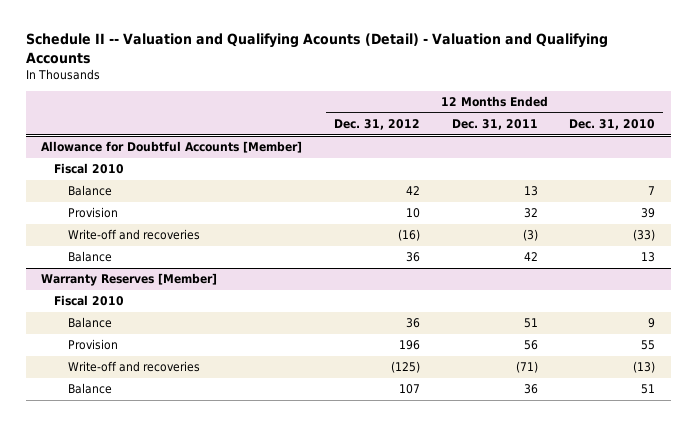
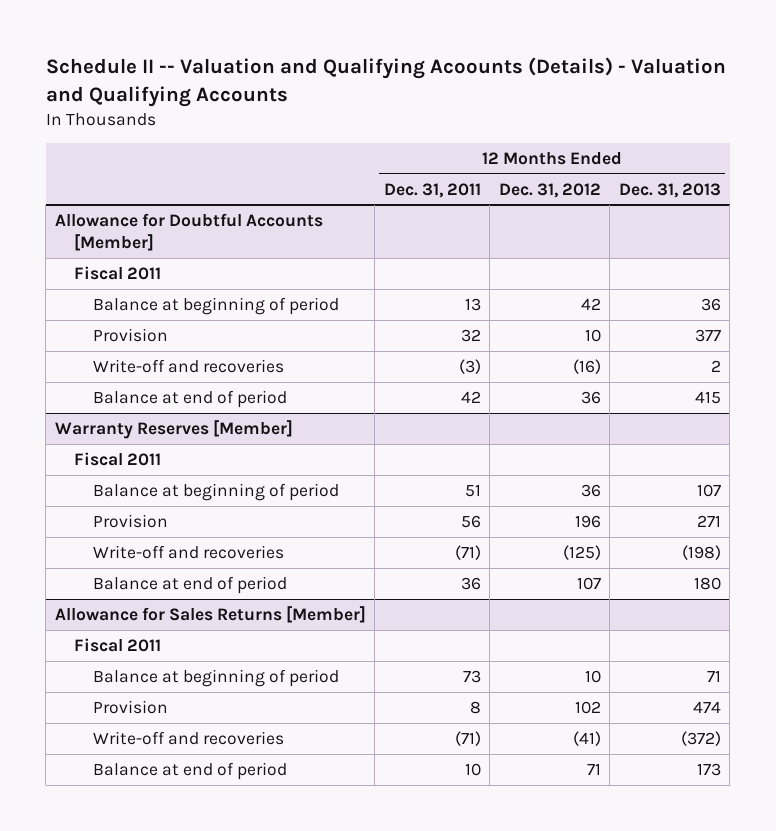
- Schedule II -- Valuation and Qualifying Acounts (Detail) - Valuation and Qualifying Accounts
+ Schedule II -- Valuation and Qualifying Acoounts (Details) - Valuation and Qualifying Accounts
- | 12 Months Ended Dec. 31, 2012 | 12 Months Ended Dec. 31, 2011 | 12 Months Ended Dec. 31, 2010
+ | 12 Months Ended Dec. 31, 2011 | 12 Months Ended Dec. 31, 2012 | 12 Months Ended Dec. 31, 2013
@ Allowance for Doubtful Accounts [Member]
- Fiscal 2010
- Balance | 42 | 13 | 7
+ Fiscal 2011
+ Balance at beginning of period | 13 | 42 | 36
- Balance | 36 | 42 | 13
+ Balance at end of period | 42 | 36 | 415
@ Warranty Reserves [Member]
- Fiscal 2010
- Balance | 36 | 51 | 9
+ Fiscal 2011
+ Balance at beginning of period | 51 | 36 | 107
- Balance | 107 | 36 | 51
+ Balance at end of period | 36 | 107 | 180
+ Allowance for Sales Returns [Member]
+ Fiscal 2011
+ Balance at beginning of period | 73 | 10 | 71
+ Provision | 8 | 102 | 474
+ Write-off and recoveries | (71) | (41) | (372)
+ Balance at end of period | 10 | 71 | 173

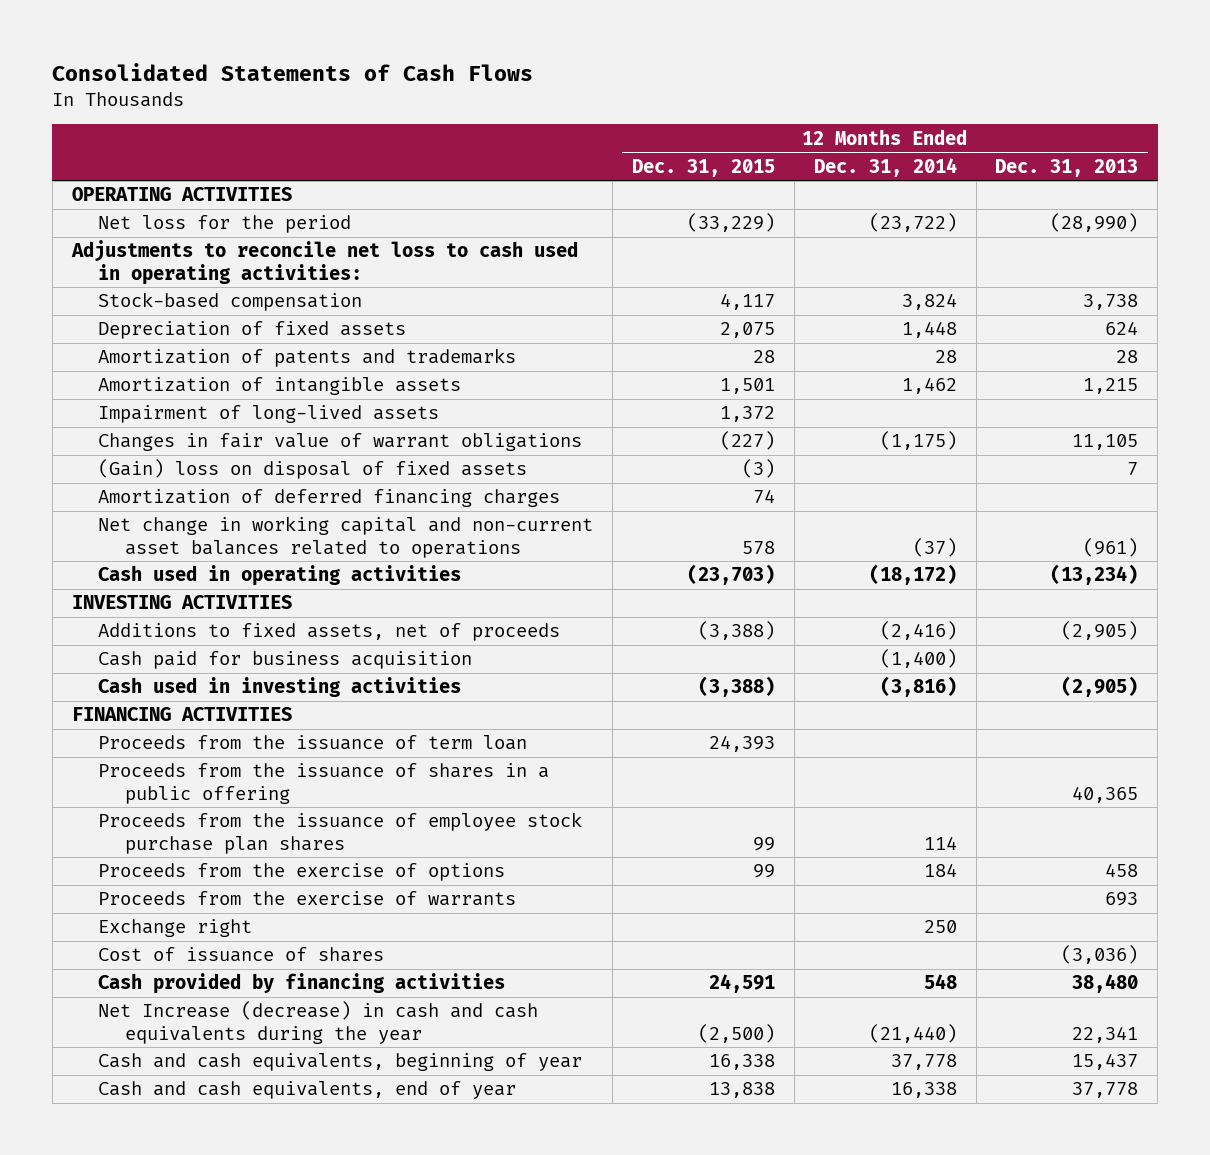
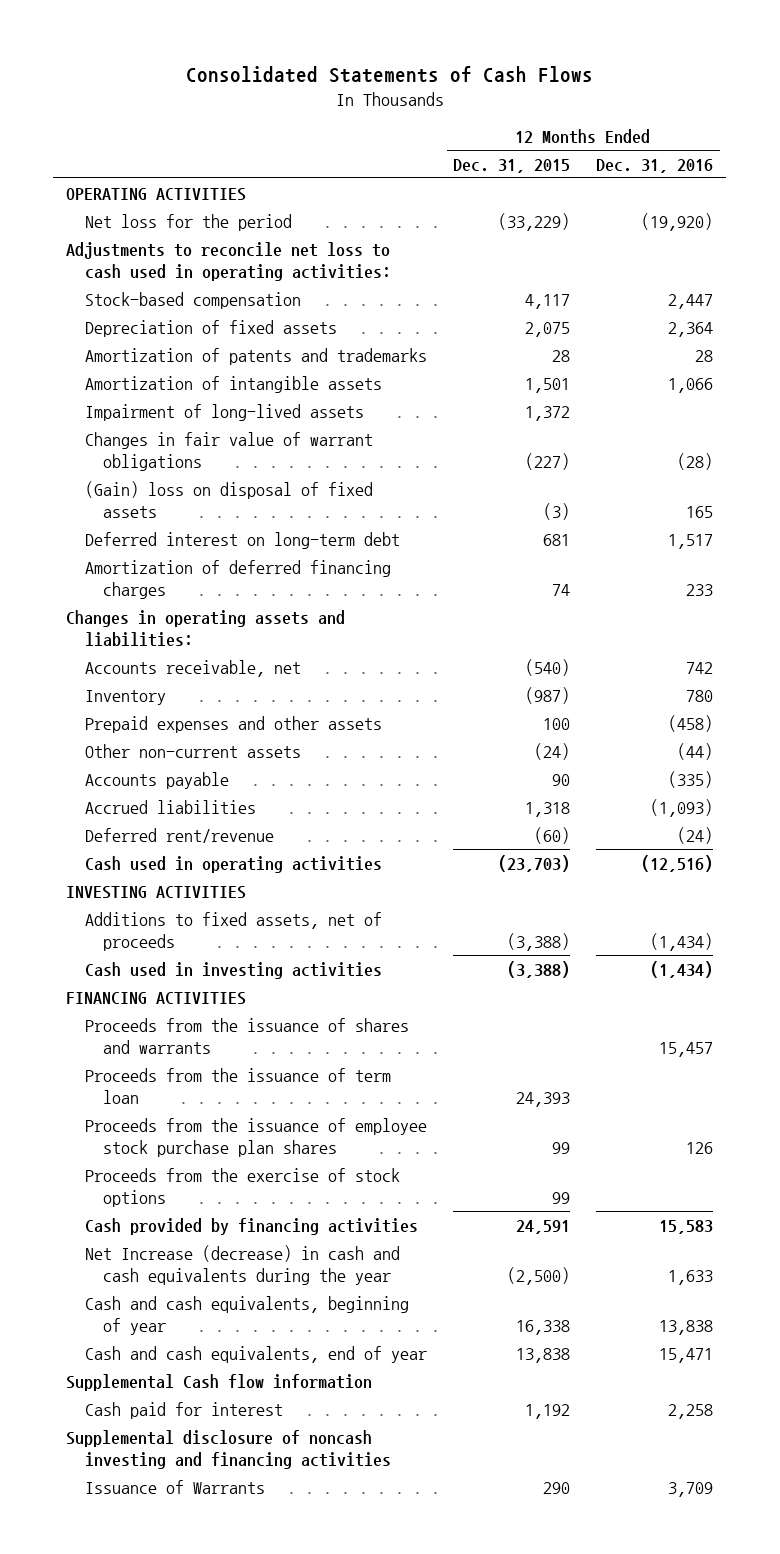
- | 12 Months Ended Dec. 31, 2015 | 12 Months Ended Dec. 31, 2014 | 12 Months Ended Dec. 31, 2013
+ | 12 Months Ended Dec. 31, 2015 | 12 Months Ended Dec. 31, 2016
+ Deferred interest on long-term debt | 681 | 1,517
- Net change in working capital and non-current asset balances related to operations | 578 | (37) | (961)
+ Changes in operating assets and liabilities:
+ Accounts receivable, net | (540) | 742
+ Inventory | (987) | 780
+ Prepaid expenses and other assets | 100 | (458)
+ Other non-current assets | (24) | (44)
+ Accounts payable | 90 | (335)
+ Accrued liabilities | 1,318 | (1,093)
+ Deferred rent/revenue | (60) | (24)
- Cash paid for business acquisition | | (1,400) |
+ Proceeds from the issuance of shares and warrants | | 15,457
- Proceeds from the issuance of shares in a public offering | | | 40,365
- Proceeds from the exercise of options | 99 | 184 | 458
- Proceeds from the exercise of warrants | | | 693
- Exchange right | | 250 |
- Cost of issuance of shares | | | (3,036)
+ Proceeds from the exercise of stock options | 99 |
+ Supplemental Cash flow information
+ Cash paid for interest | 1,192 | 2,258
+ Supplemental disclosure of noncash investing and financing activities
+ Issuance of Warrants | 290 | 3,709

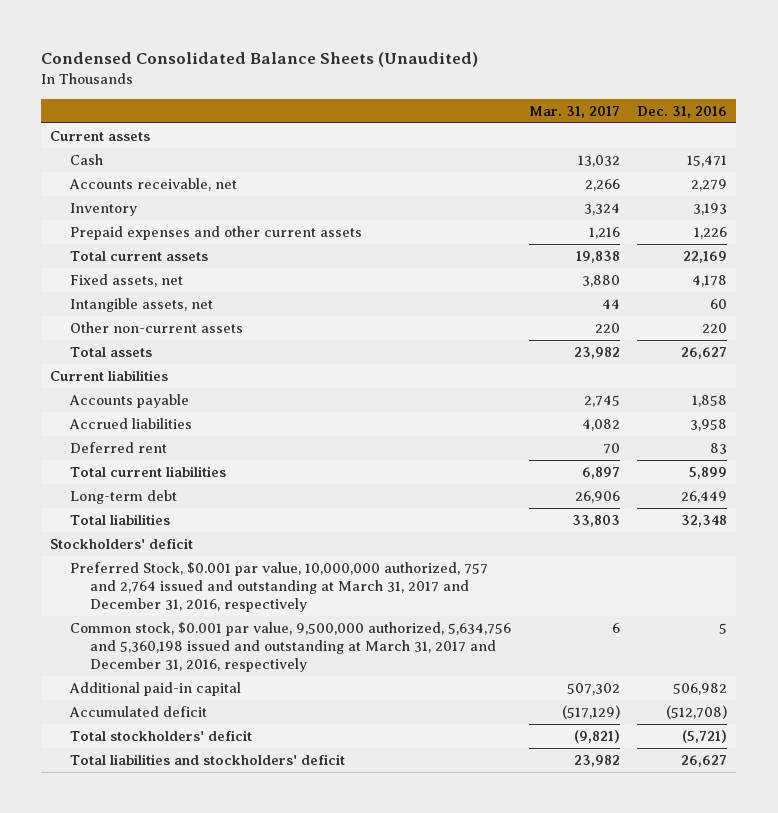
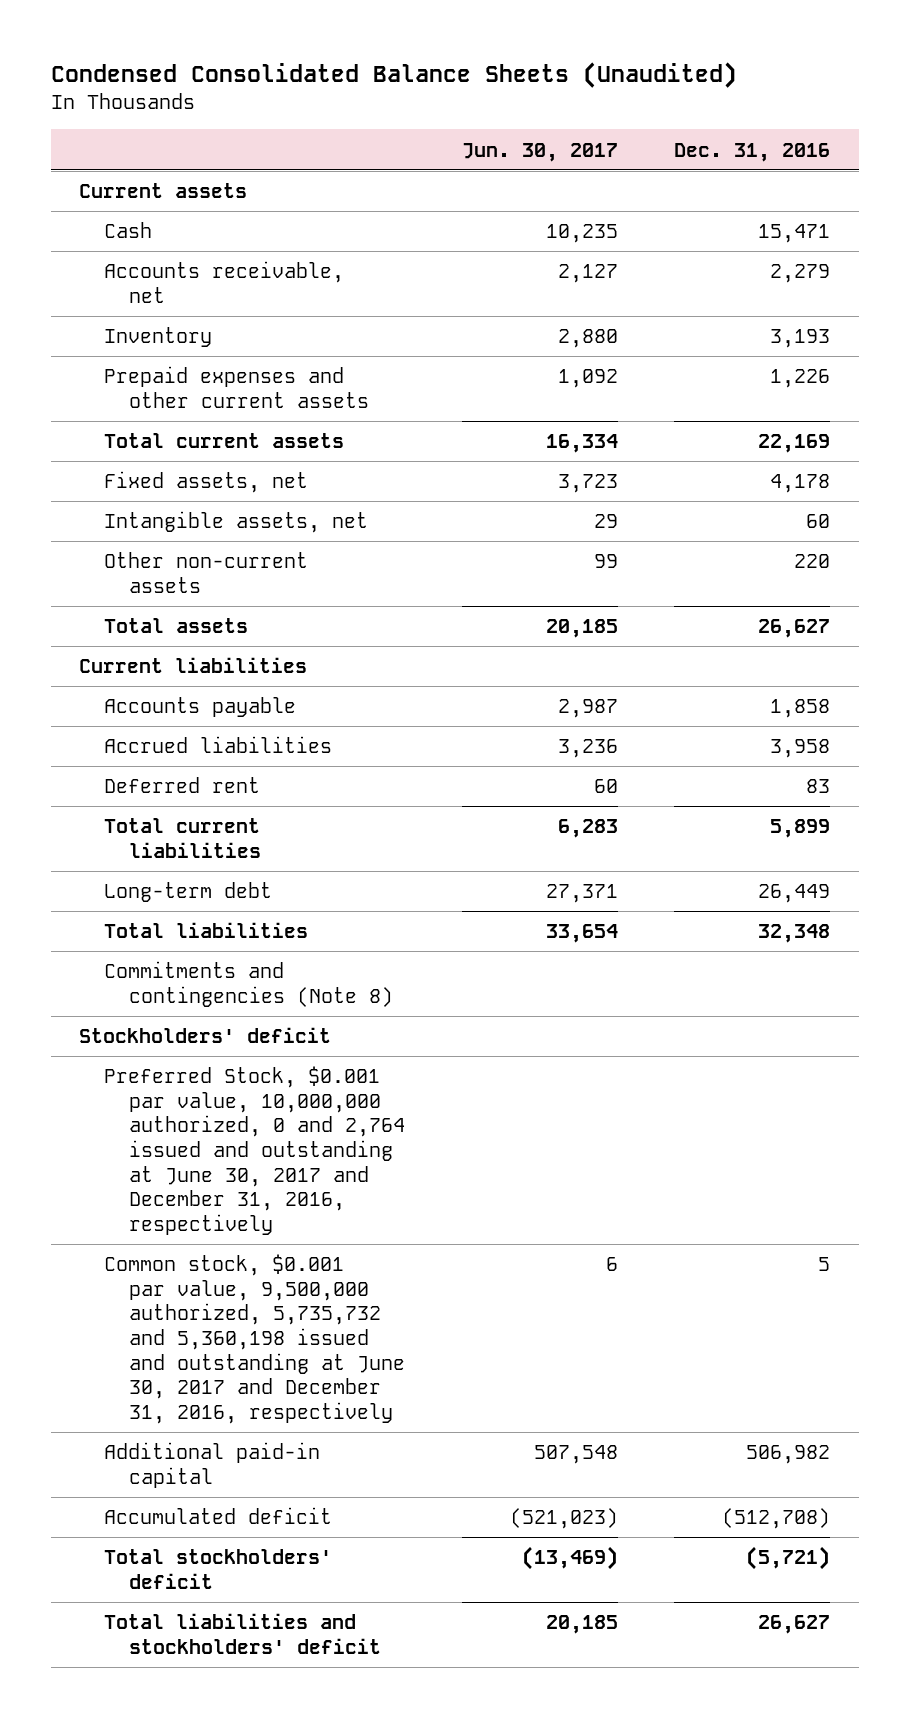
- | Mar. 31, 2017 | Dec. 31, 2016
+ | Jun. 30, 2017 | Dec. 31, 2016
+ Commitments and contingencies (Note 8)
- Preferred Stock, $0.001 par value, 10,000,000 authorized, 757 and 2,764 issued and outstanding at March 31, 2017 and December 31, 2016, respectively
- Common stock, $0.001 par value, 9,500,000 authorized, 5,634,756 and 5,360,198 issued and outstanding at March 31, 2017 and December 31, 2016, respectively | 6 | 5
+ Preferred Stock, $0.001 par value, 10,000,000 authorized, 0 and 2,764 issued and outstanding at June 30, 2017 and December 31, 2016, respectively
+ Common stock, $0.001 par value, 9,500,000 authorized, 5,735,732 and 5,360,198 issued and outstanding at June 30, 2017 and December 31, 2016, respectively | 6 | 5

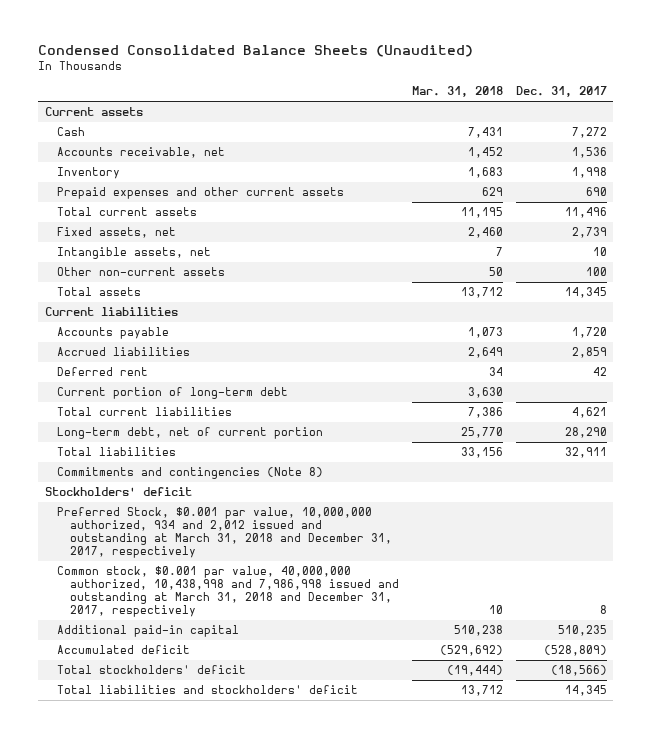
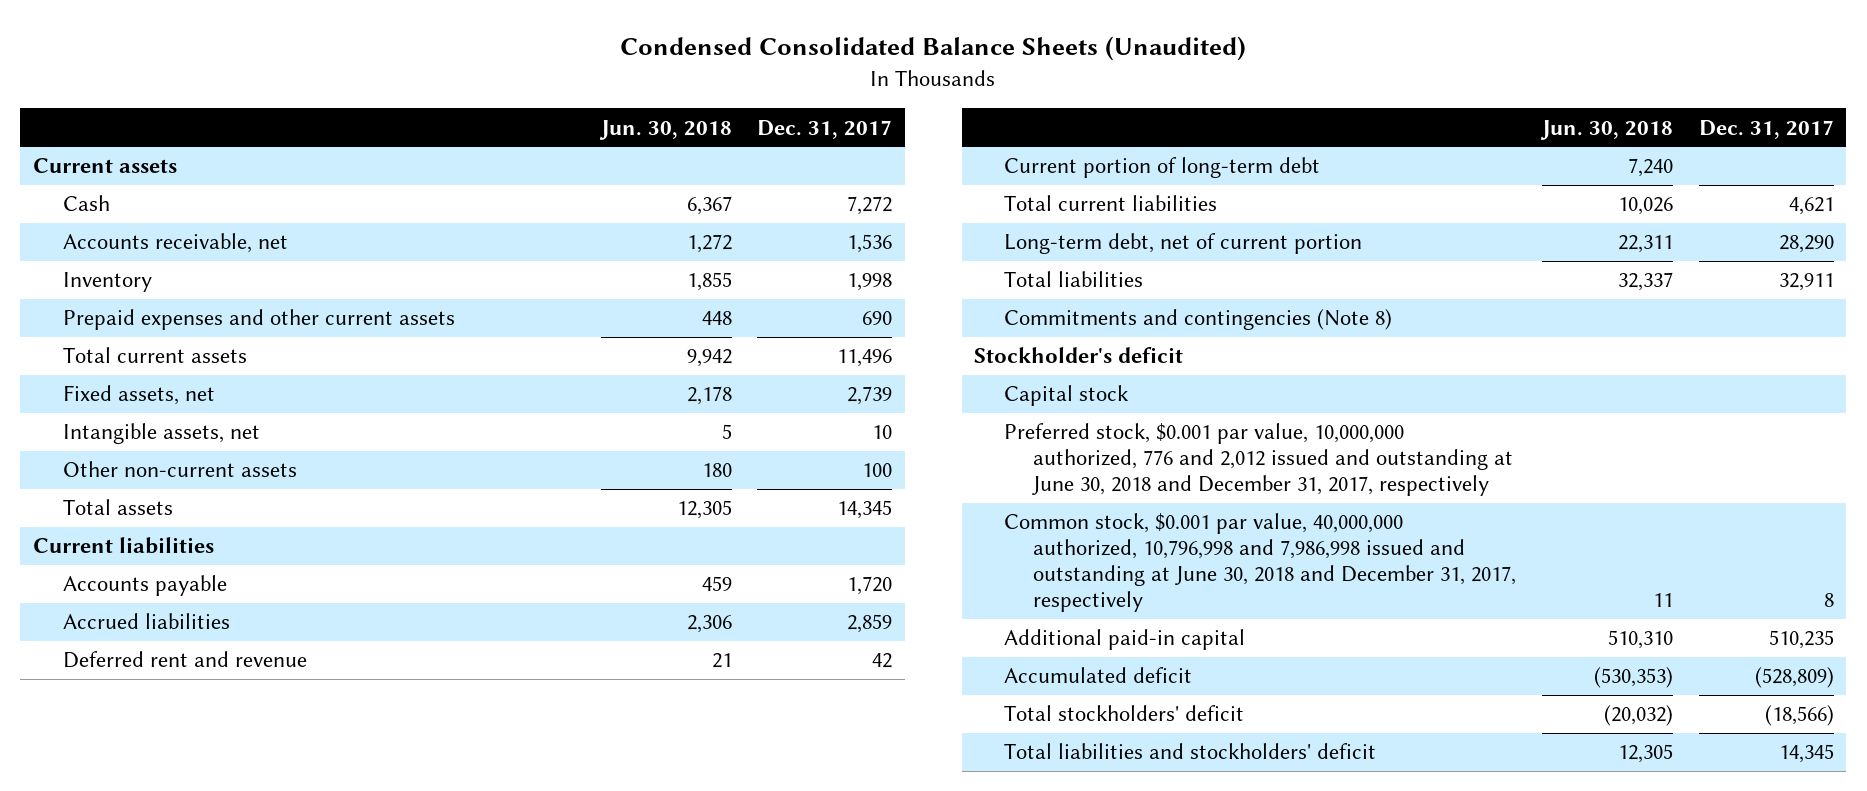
- | Mar. 31, 2018 | Dec. 31, 2017
+ | Jun. 30, 2018 | Dec. 31, 2017
- Deferred rent | 34 | 42
+ Deferred rent and revenue | 21 | 42
- Stockholders' deficit
- Preferred Stock, $0.001 par value, 10,000,000 authorized, 934 and 2,012 issued and outstanding at March 31, 2018 and December 31, 2017, respectively
- Common stock, $0.001 par value, 40,000,000 authorized, 10,438,998 and 7,986,998 issued and outstanding at March 31, 2018 and December 31, 2017, respectively | 10 | 8
+ Stockholder's deficit
+ Capital stock
+ Preferred stock, $0.001 par value, 10,000,000 authorized, 776 and 2,012 issued and outstanding at June 30, 2018 and December 31, 2017, respectively
+ Common stock, $0.001 par value, 40,000,000 authorized, 10,796,998 and 7,986,998 issued and outstanding at June 30, 2018 and December 31, 2017, respectively | 11 | 8

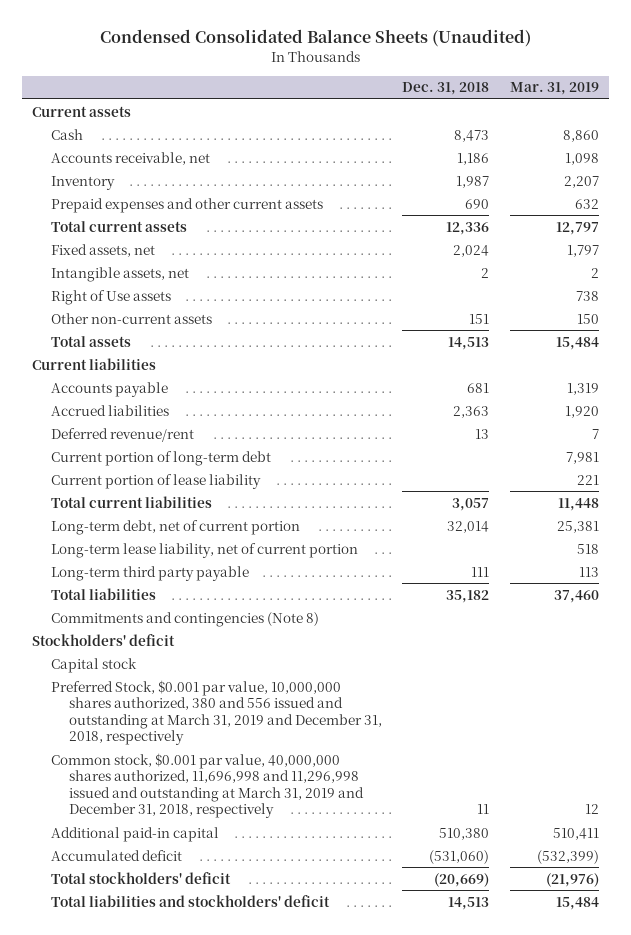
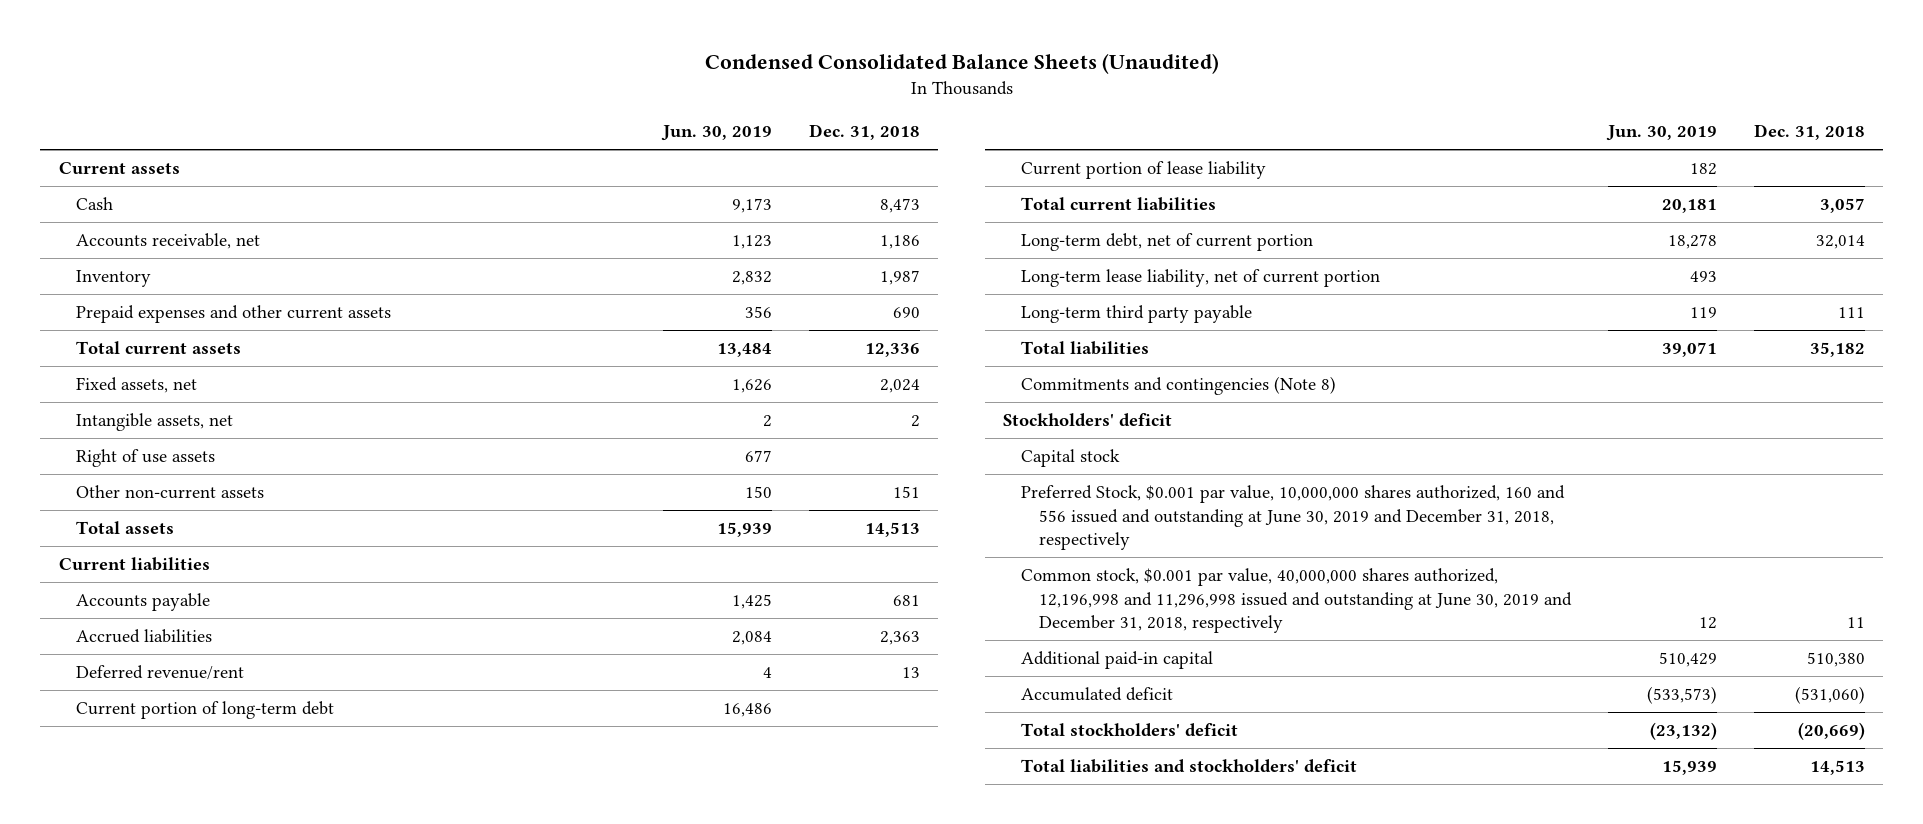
- | Dec. 31, 2018 | Mar. 31, 2019
+ | Jun. 30, 2019 | Dec. 31, 2018
- Right of Use assets | | 738
+ Right of use assets | 677 |
- Preferred Stock, $0.001 par value, 10,000,000 shares authorized, 380 and 556 issued and outstanding at March 31, 2019 and December 31, 2018, respectively
- Common stock, $0.001 par value, 40,000,000 shares authorized, 11,696,998 and 11,296,998 issued and outstanding at March 31, 2019 and December 31, 2018, respectively | 11 | 12
+ Preferred Stock, $0.001 par value, 10,000,000 shares authorized, 160 and 556 issued and outstanding at June 30, 2019 and December 31, 2018, respectively
+ Common stock, $0.001 par value, 40,000,000 shares authorized, 12,196,998 and 11,296,998 issued and outstanding at June 30, 2019 and December 31, 2018, respectively | 12 | 11

